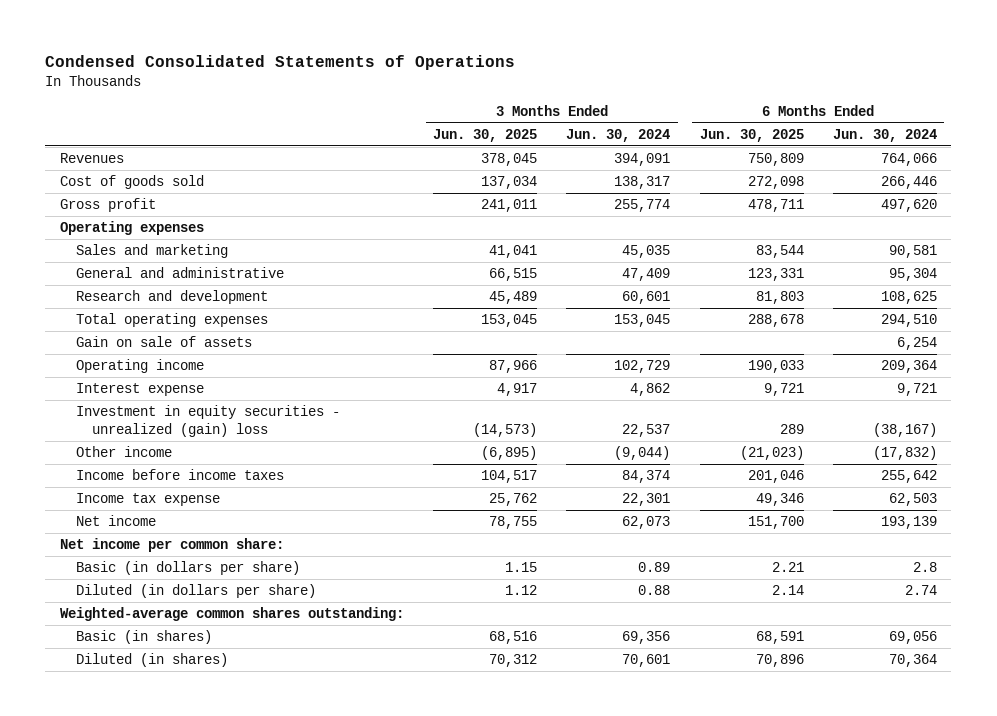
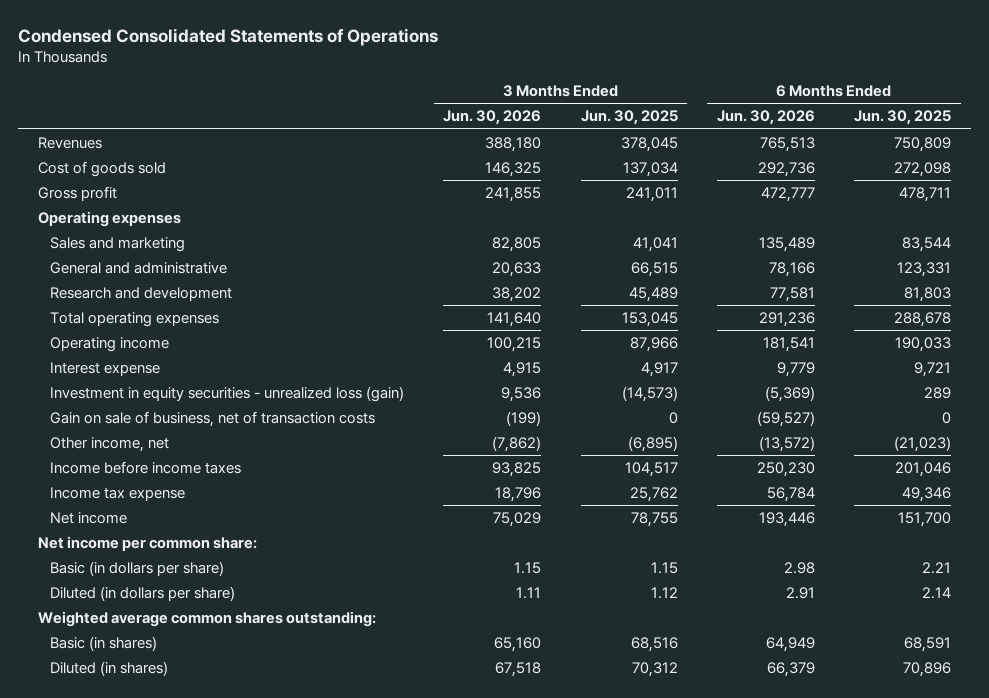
- | 3 Months Ended Jun. 30, 2025 | 3 Months Ended Jun. 30, 2024 | 6 Months Ended Jun. 30, 2025 | 6 Months Ended Jun. 30, 2024
+ | 3 Months Ended Jun. 30, 2026 | 3 Months Ended Jun. 30, 2025 | 6 Months Ended Jun. 30, 2026 | 6 Months Ended Jun. 30, 2025
- Gain on sale of assets | | | | 6,254
- Investment in equity securities - unrealized (gain) loss | (14,573) | 22,537 | 289 | (38,167)
- Other income | (6,895) | (9,044) | (21,023) | (17,832)
+ Investment in equity securities - unrealized loss (gain) | 9,536 | (14,573) | (5,369) | 289
+ Gain on sale of business, net of transaction costs | (199) | 0 | (59,527) | 0
+ Other income, net | (7,862) | (6,895) | (13,572) | (21,023)
- Weighted-average common shares outstanding:
+ Weighted average common shares outstanding:

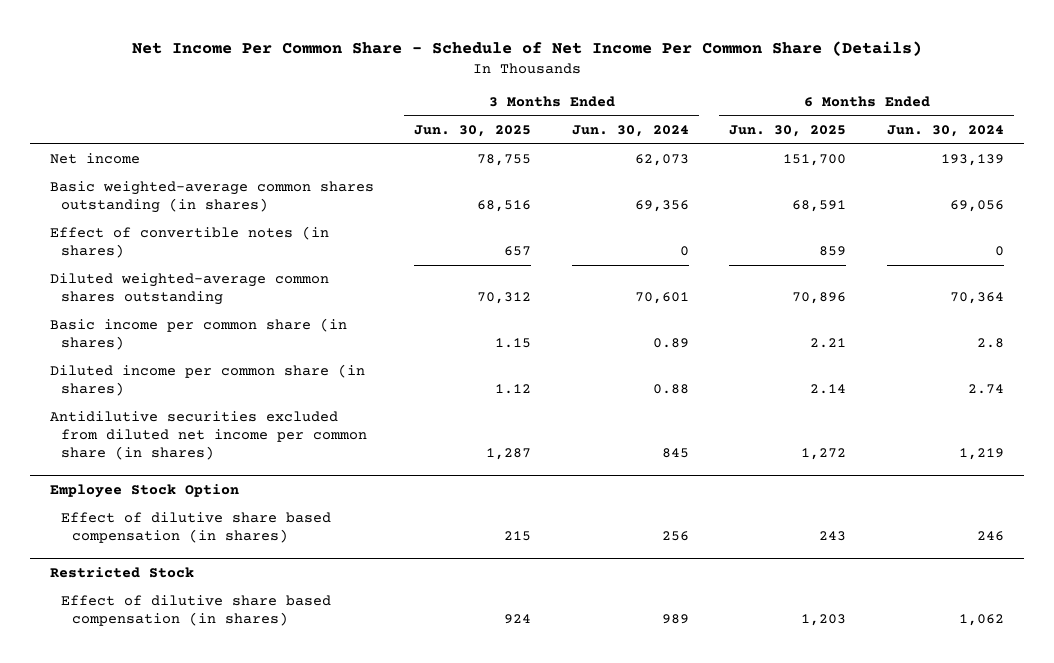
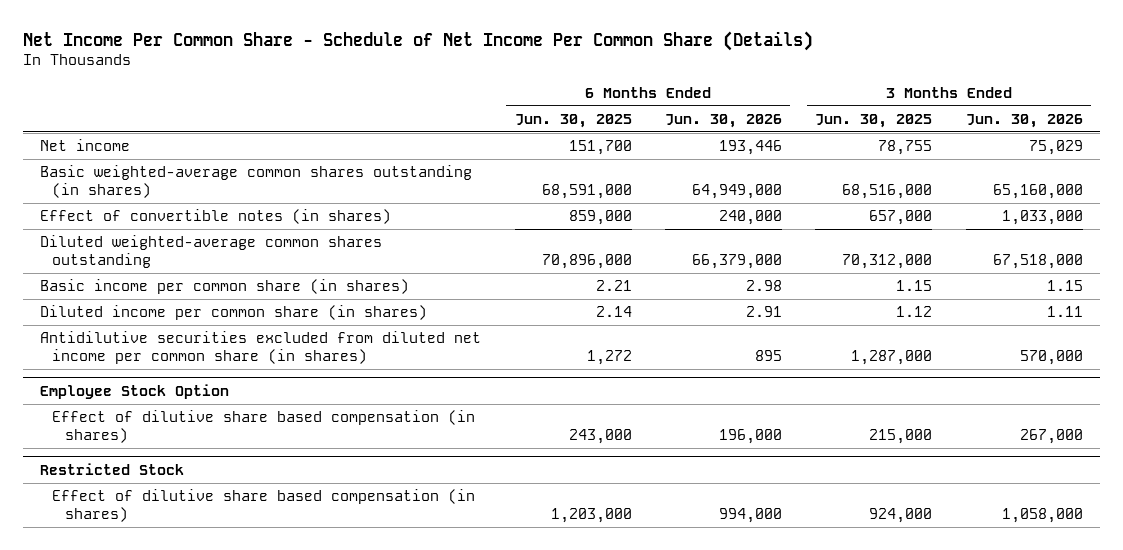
- | 3 Months Ended Jun. 30, 2025 | 3 Months Ended Jun. 30, 2024 | 6 Months Ended Jun. 30, 2025 | 6 Months Ended Jun. 30, 2024
+ | 6 Months Ended Jun. 30, 2025 | 6 Months Ended Jun. 30, 2026 | 3 Months Ended Jun. 30, 2025 | 3 Months Ended Jun. 30, 2026
- Basic weighted-average common shares outstanding (in shares) | 68,516 | 69,356 | 68,591 | 69,056
- Effect of convertible notes (in shares) | 657 | 0 | 859 | 0
- Diluted weighted-average common shares outstanding | 70,312 | 70,601 | 70,896 | 70,364
+ Basic weighted-average common shares outstanding (in shares) | 68,591,000 | 64,949,000 | 68,516,000 | 65,160,000
+ Effect of convertible notes (in shares) | 859,000 | 240,000 | 657,000 | 1,033,000
+ Diluted weighted-average common shares outstanding | 70,896,000 | 66,379,000 | 70,312,000 | 67,518,000
- Antidilutive securities excluded from diluted net income per common share (in shares) | 1,287 | 845 | 1,272 | 1,219
+ Antidilutive securities excluded from diluted net income per common share (in shares) | 1,272 | 895 | 1,287,000 | 570,000
@ Employee Stock Option
- Effect of dilutive share based compensation (in shares) | 215 | 256 | 243 | 246
+ Effect of dilutive share based compensation (in shares) | 243,000 | 196,000 | 215,000 | 267,000
@ Restricted Stock
- Effect of dilutive share based compensation (in shares) | 924 | 989 | 1,203 | 1,062
+ Effect of dilutive share based compensation (in shares) | 1,203,000 | 994,000 | 924,000 | 1,058,000

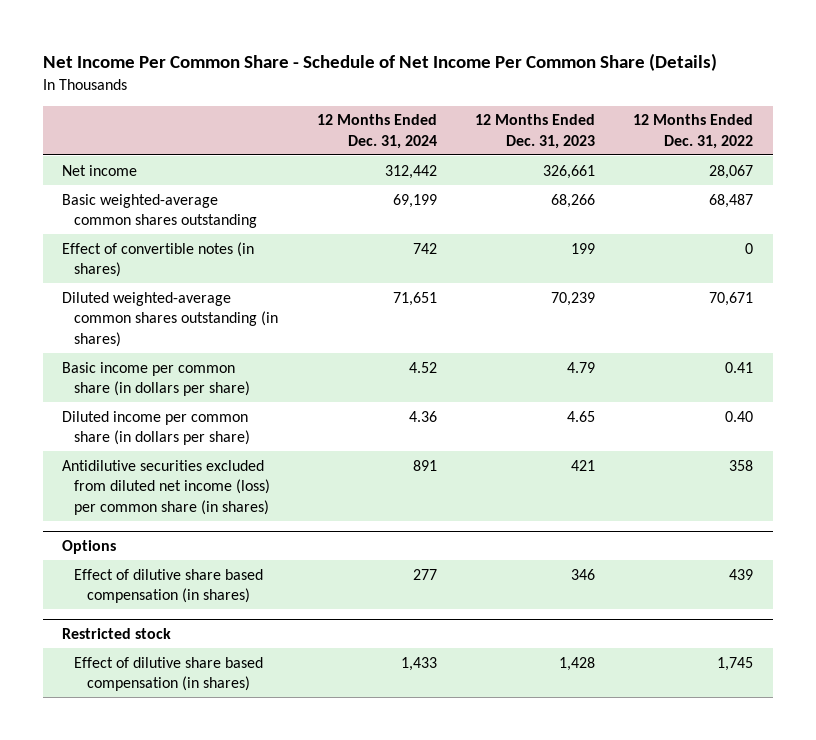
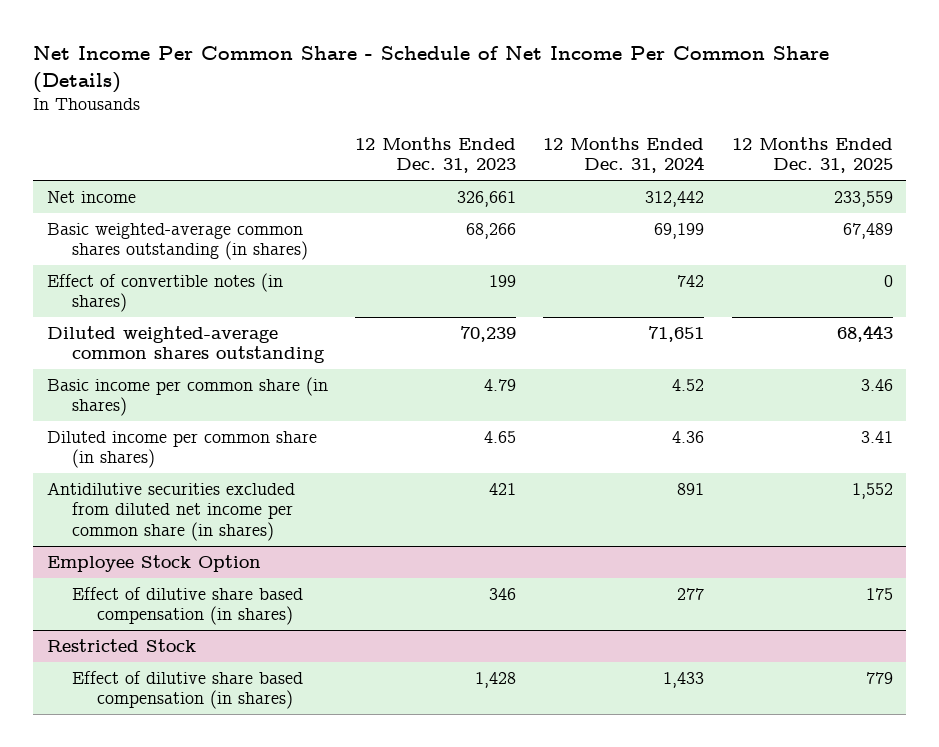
- | 12 Months Ended Dec. 31, 2024 | 12 Months Ended Dec. 31, 2023 | 12 Months Ended Dec. 31, 2022
+ | 12 Months Ended Dec. 31, 2023 | 12 Months Ended Dec. 31, 2024 | 12 Months Ended Dec. 31, 2025
- Basic weighted-average common shares outstanding | 69,199 | 68,266 | 68,487
+ Basic weighted-average common shares outstanding (in shares) | 68,266 | 69,199 | 67,489
- Diluted weighted-average common shares outstanding (in shares) | 71,651 | 70,239 | 70,671
- Basic income per common share (in dollars per share) | 4.52 | 4.79 | 0.41
- Diluted income per common share (in dollars per share) | 4.36 | 4.65 | 0.40
- Antidilutive securities excluded from diluted net income (loss) per common share (in shares) | 891 | 421 | 358
- Options
+ Diluted weighted-average common shares outstanding | 70,239 | 71,651 | 68,443
+ Basic income per common share (in shares) | 4.79 | 4.52 | 3.46
+ Diluted income per common share (in shares) | 4.65 | 4.36 | 3.41
+ Antidilutive securities excluded from diluted net income per common share (in shares) | 421 | 891 | 1,552
+ Employee Stock Option
- Restricted stock
+ Restricted Stock

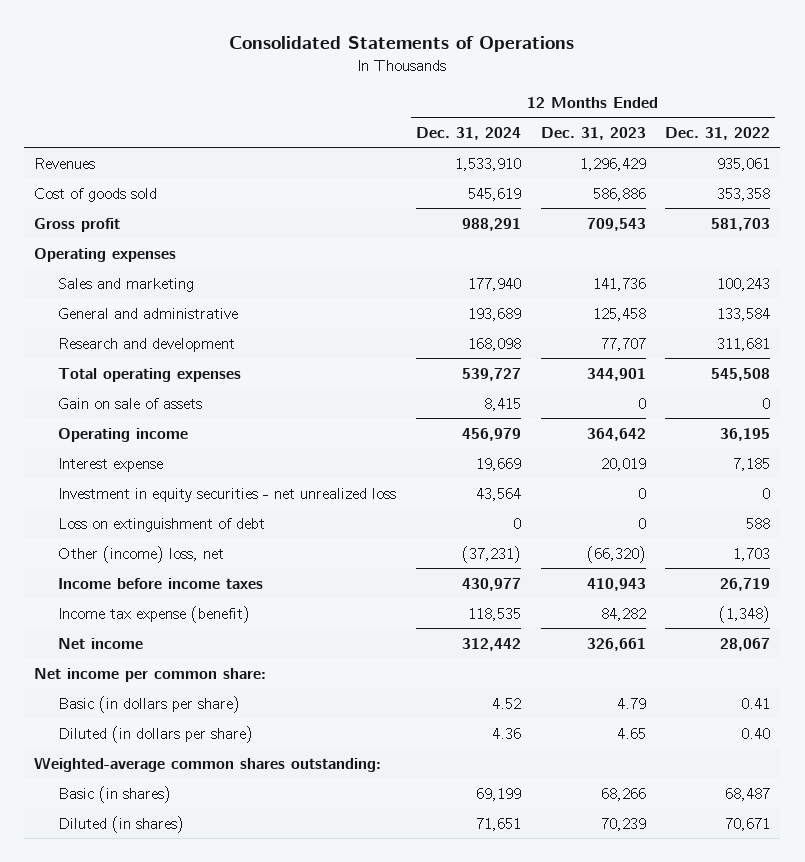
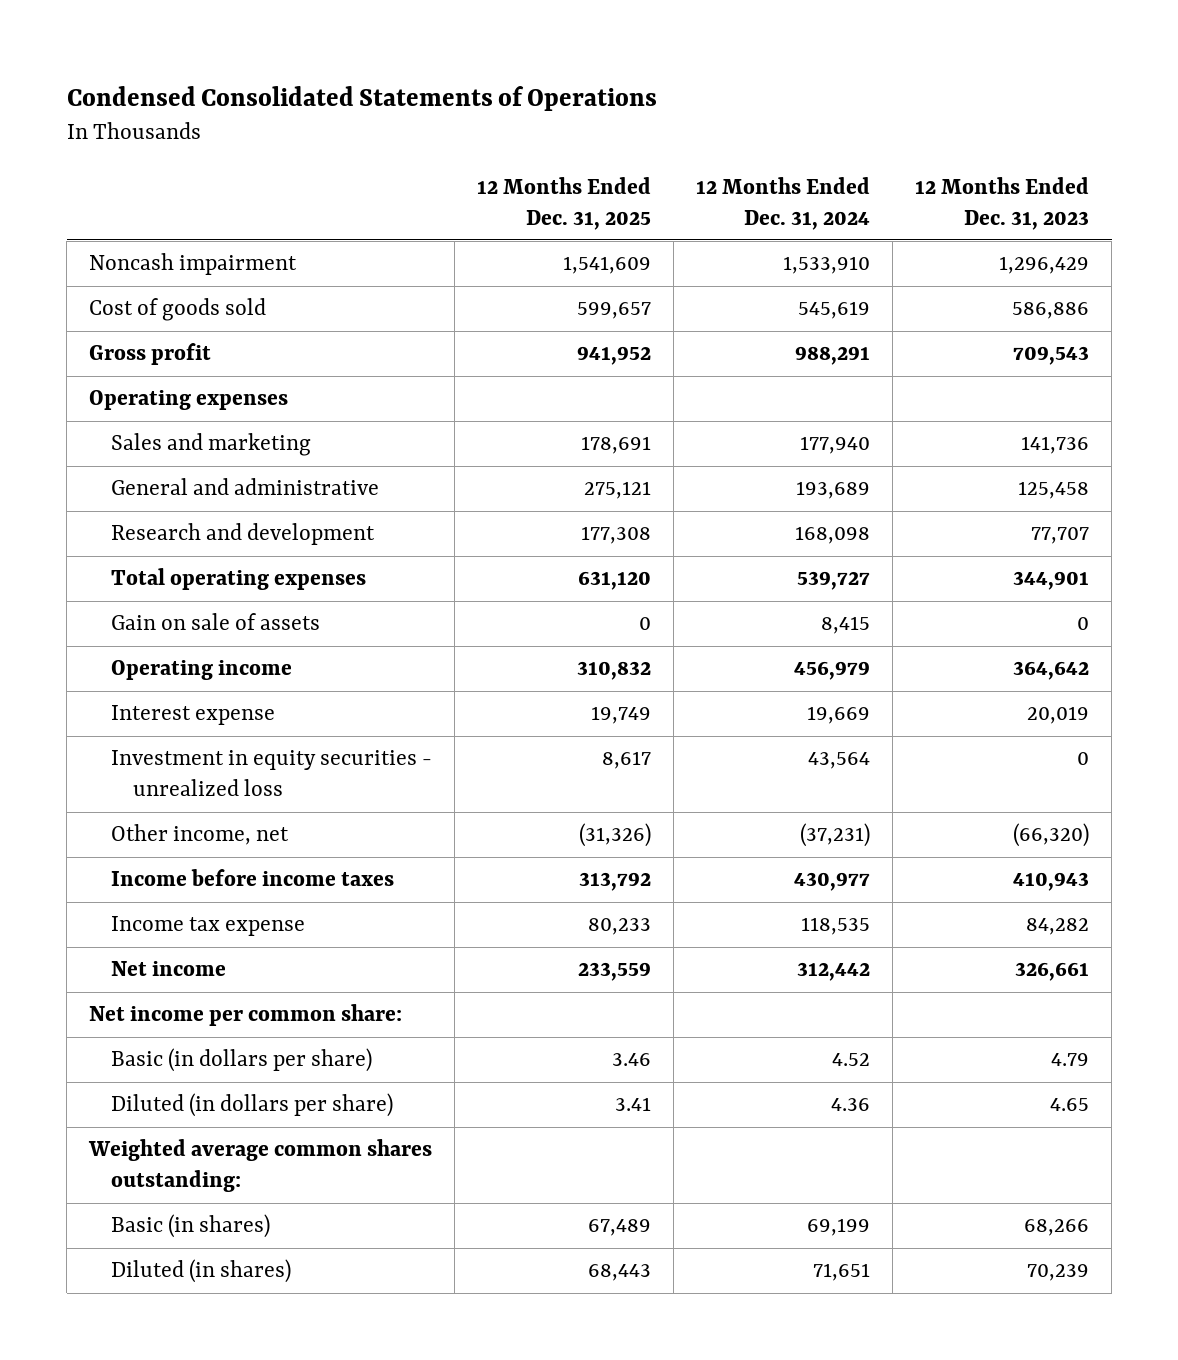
- Consolidated Statements of Operations
+ Condensed Consolidated Statements of Operations
- | 12 Months Ended Dec. 31, 2024 | 12 Months Ended Dec. 31, 2023 | 12 Months Ended Dec. 31, 2022
+ | 12 Months Ended Dec. 31, 2025 | 12 Months Ended Dec. 31, 2024 | 12 Months Ended Dec. 31, 2023
- Revenues | 1,533,910 | 1,296,429 | 935,061
+ Noncash impairment | 1,541,609 | 1,533,910 | 1,296,429
- Investment in equity securities - net unrealized loss | 43,564 | 0 | 0
- Loss on extinguishment of debt | 0 | 0 | 588
- Other (income) loss, net | (37,231) | (66,320) | 1,703
+ Investment in equity securities - unrealized loss | 8,617 | 43,564 | 0
+ Other income, net | (31,326) | (37,231) | (66,320)
- Income tax expense (benefit) | 118,535 | 84,282 | (1,348)
+ Income tax expense | 80,233 | 118,535 | 84,282
- Weighted-average common shares outstanding:
+ Weighted average common shares outstanding:

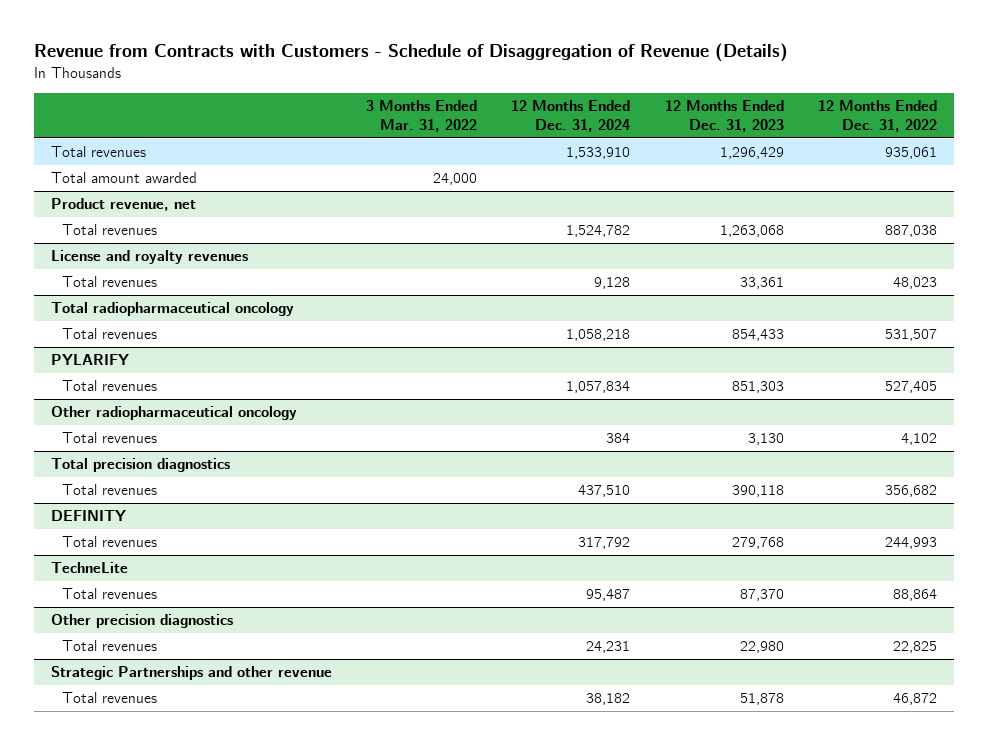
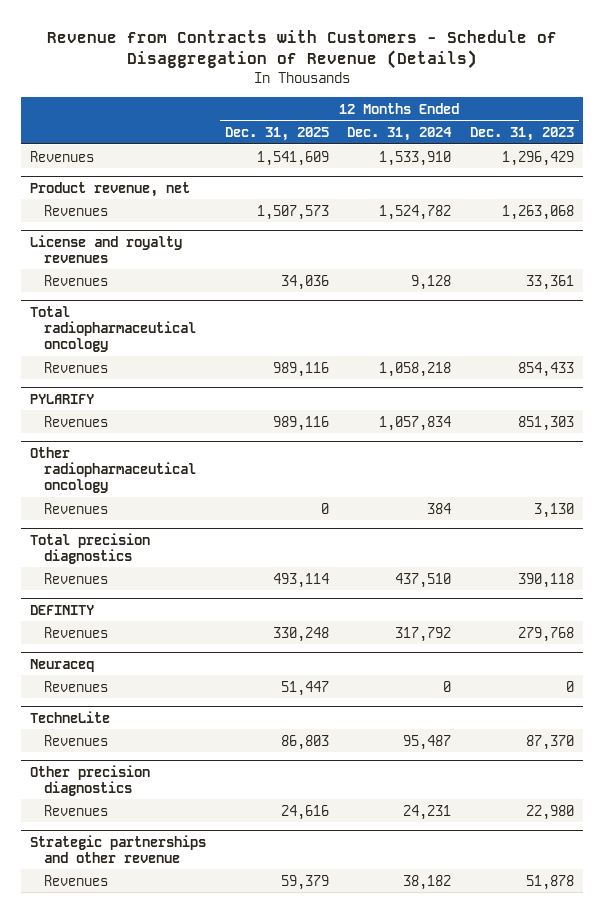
- | 3 Months Ended Mar. 31, 2022 | 12 Months Ended Dec. 31, 2024 | 12 Months Ended Dec. 31, 2023 | 12 Months Ended Dec. 31, 2022
+ | 12 Months Ended Dec. 31, 2025 | 12 Months Ended Dec. 31, 2024 | 12 Months Ended Dec. 31, 2023
- Total revenues | | 1,533,910 | 1,296,429 | 935,061
- Total amount awarded | 24,000 | | |
+ Revenues | 1,541,609 | 1,533,910 | 1,296,429
@ Product revenue, net
- Total revenues | | 1,524,782 | 1,263,068 | 887,038
+ Revenues | 1,507,573 | 1,524,782 | 1,263,068
@ License and royalty revenues
- Total revenues | | 9,128 | 33,361 | 48,023
+ Revenues | 34,036 | 9,128 | 33,361
@ Total radiopharmaceutical oncology
- Total revenues | | 1,058,218 | 854,433 | 531,507
+ Revenues | 989,116 | 1,058,218 | 854,433
@ PYLARIFY
- Total revenues | | 1,057,834 | 851,303 | 527,405
+ Revenues | 989,116 | 1,057,834 | 851,303
@ Other radiopharmaceutical oncology
- Total revenues | | 384 | 3,130 | 4,102
+ Revenues | 0 | 384 | 3,130
@ Total precision diagnostics
- Total revenues | | 437,510 | 390,118 | 356,682
+ Revenues | 493,114 | 437,510 | 390,118
@ DEFINITY
- Total revenues | | 317,792 | 279,768 | 244,993
+ Revenues | 330,248 | 317,792 | 279,768
+ Neuraceq
+ Revenues | 51,447 | 0 | 0
@ TechneLite
- Total revenues | | 95,487 | 87,370 | 88,864
+ Revenues | 86,803 | 95,487 | 87,370
@ Other precision diagnostics
- Total revenues | | 24,231 | 22,980 | 22,825
- Strategic Partnerships and other revenue
- Total revenues | | 38,182 | 51,878 | 46,872
@ Other precision diagnostics
+ Revenues | 24,616 | 24,231 | 22,980
+ Strategic partnerships and other revenue
+ Revenues | 59,379 | 38,182 | 51,878

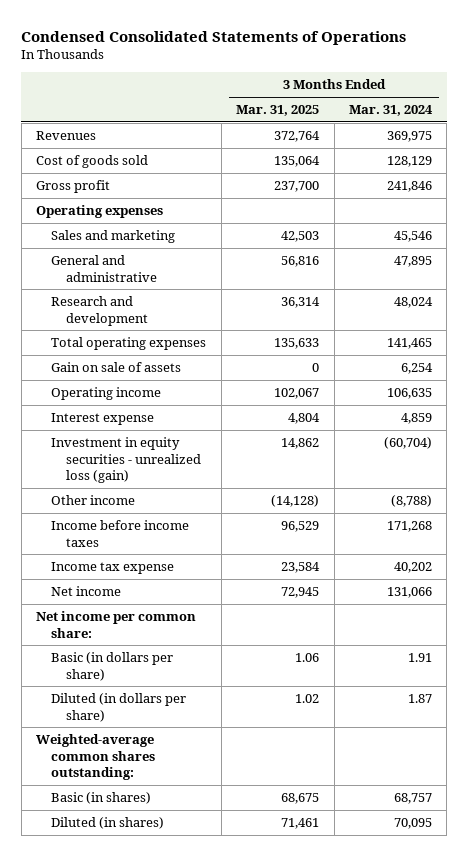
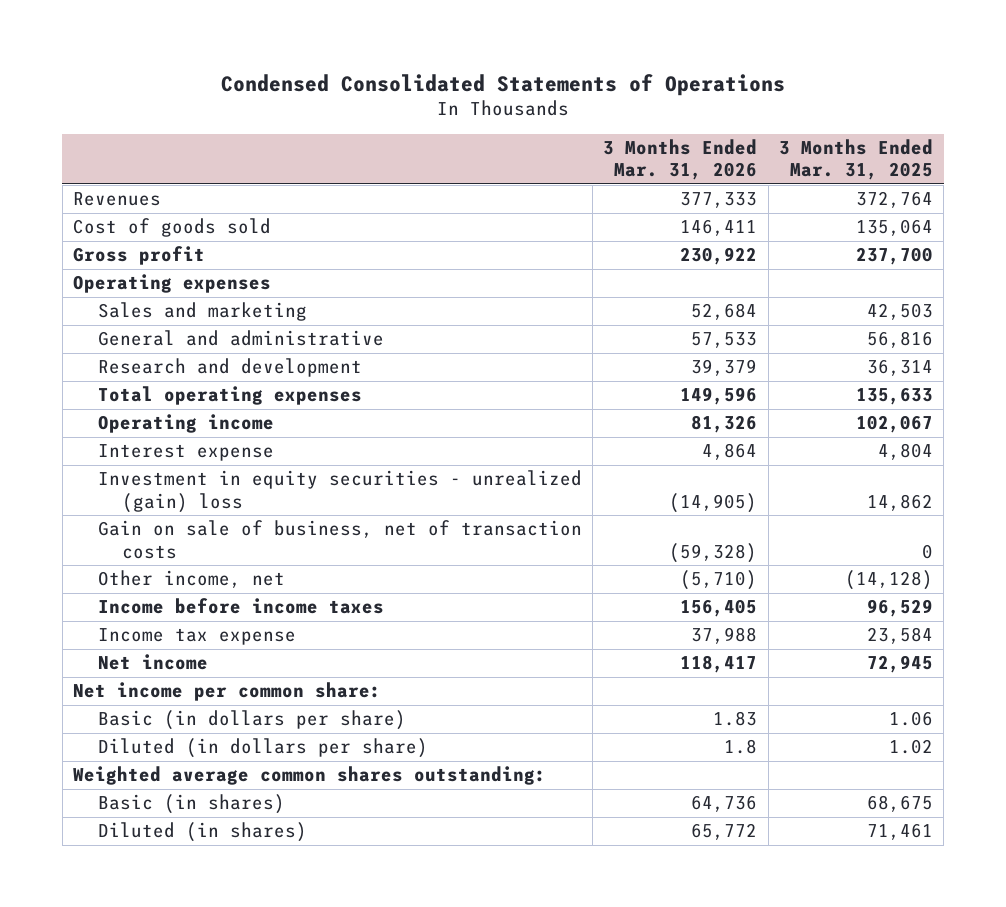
- | 3 Months Ended Mar. 31, 2025 | 3 Months Ended Mar. 31, 2024
+ | 3 Months Ended Mar. 31, 2026 | 3 Months Ended Mar. 31, 2025
- Gain on sale of assets | 0 | 6,254
- Investment in equity securities - unrealized loss (gain) | 14,862 | (60,704)
- Other income | (14,128) | (8,788)
+ Investment in equity securities - unrealized (gain) loss | (14,905) | 14,862
+ Gain on sale of business, net of transaction costs | (59,328) | 0
+ Other income, net | (5,710) | (14,128)
- Weighted-average common shares outstanding:
+ Weighted average common shares outstanding:

